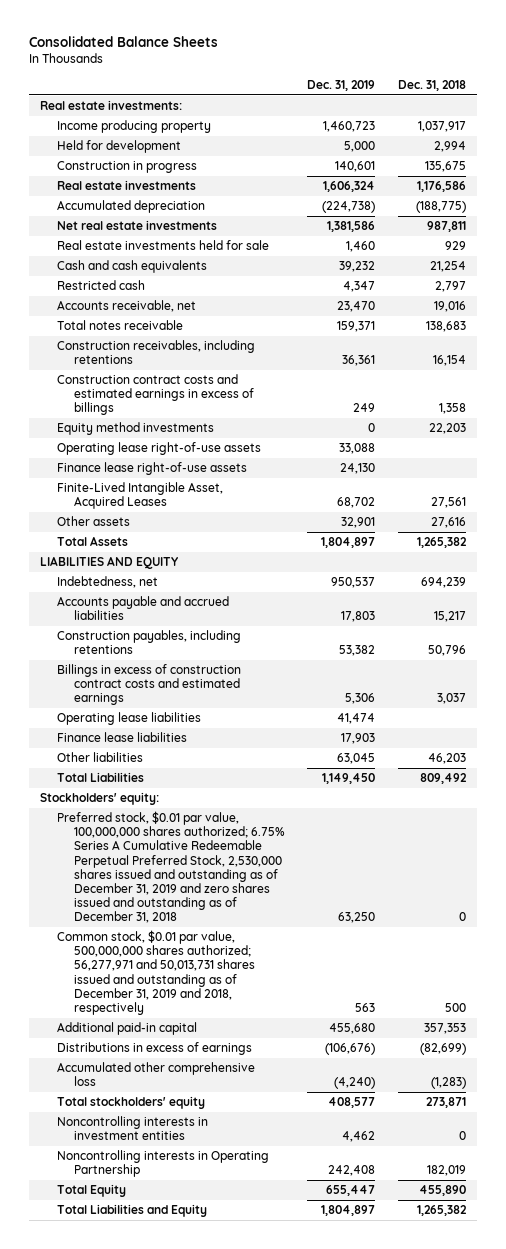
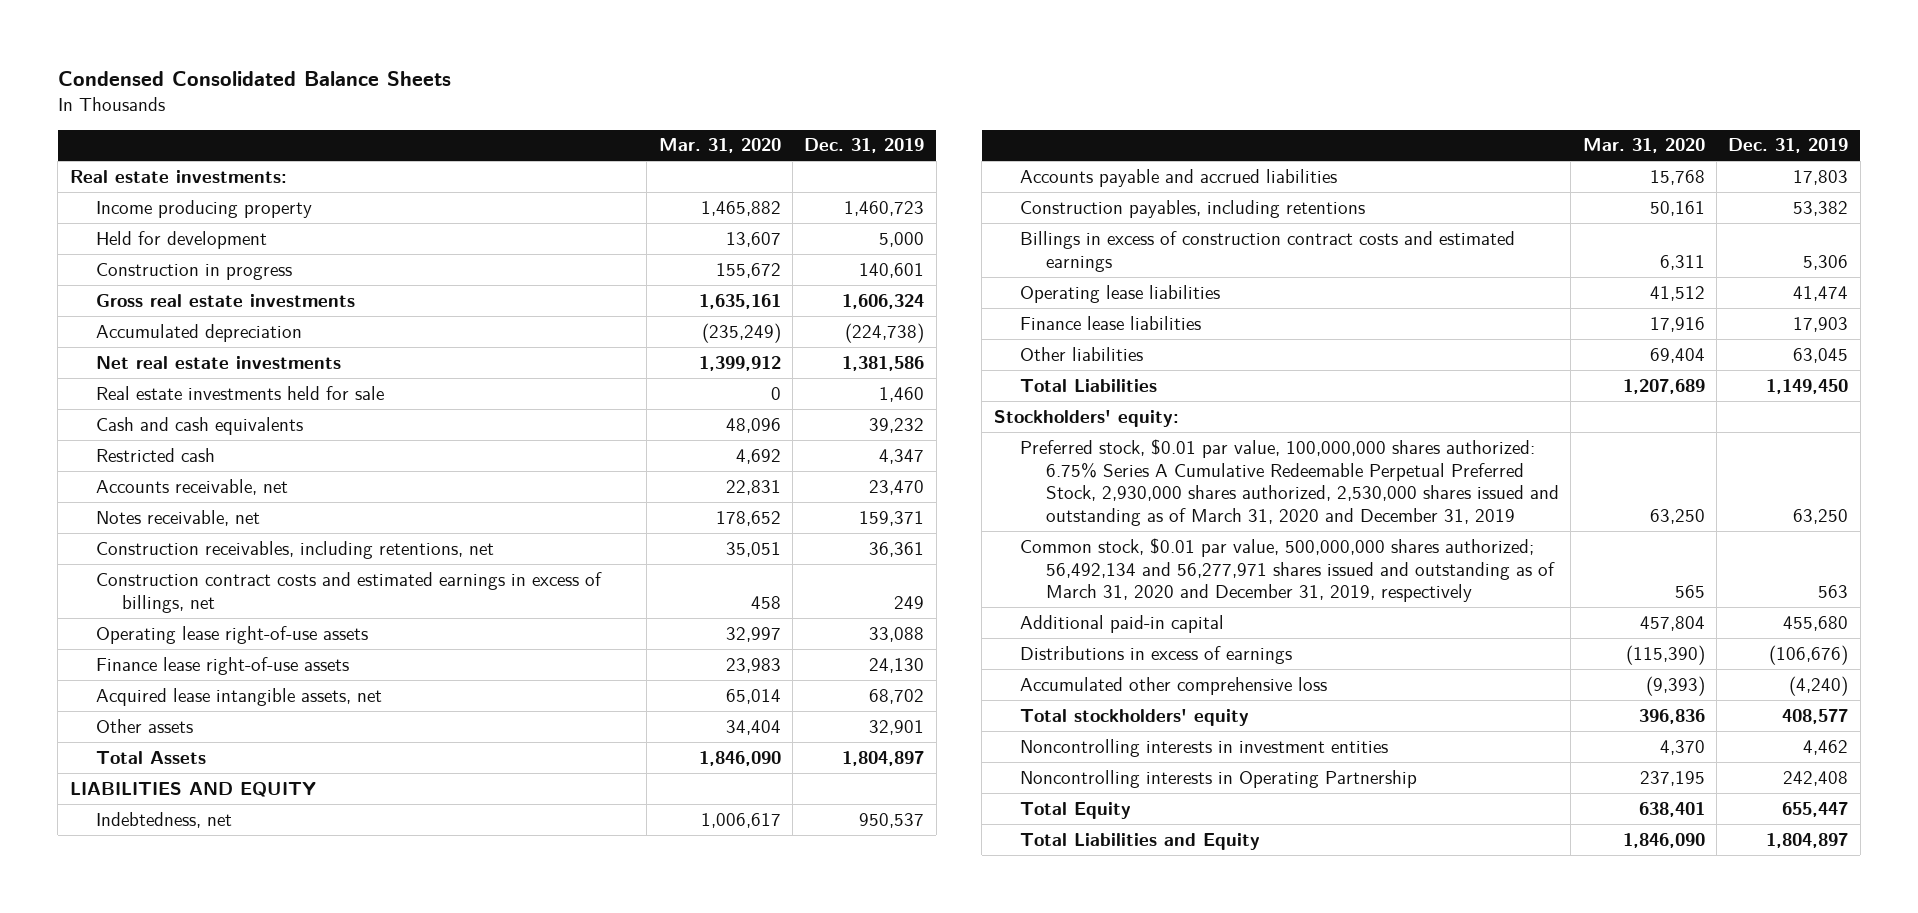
- Consolidated Balance Sheets
+ Condensed Consolidated Balance Sheets
- | Dec. 31, 2019 | Dec. 31, 2018
+ | Mar. 31, 2020 | Dec. 31, 2019
- Real estate investments | 1,606,324 | 1,176,586
+ Gross real estate investments | 1,635,161 | 1,606,324
- Total notes receivable | 159,371 | 138,683
- Construction receivables, including retentions | 36,361 | 16,154
- Construction contract costs and estimated earnings in excess of billings | 249 | 1,358
- Equity method investments | 0 | 22,203
+ Notes receivable, net | 178,652 | 159,371
+ Construction receivables, including retentions, net | 35,051 | 36,361
+ Construction contract costs and estimated earnings in excess of billings, net | 458 | 249
- Finite-Lived Intangible Asset, Acquired Leases | 68,702 | 27,561
+ Acquired lease intangible assets, net | 65,014 | 68,702
- Preferred stock, $0.01 par value, 100,000,000 shares authorized; 6.75% Series A Cumulative Redeemable Perpetual Preferred Stock, 2,530,000 shares issued and outstanding as of December 31, 2019 and zero shares issued and outstanding as of December 31, 2018 | 63,250 | 0
- Common stock, $0.01 par value, 500,000,000 shares authorized; 56,277,971 and 50,013,731 shares issued and outstanding as of December 31, 2019 and 2018, respectively | 563 | 500
+ Preferred stock, $0.01 par value, 100,000,000 shares authorized: 6.75% Series A Cumulative Redeemable Perpetual Preferred Stock, 2,930,000 shares authorized, 2,530,000 shares issued and outstanding as of March 31, 2020 and December 31, 2019 | 63,250 | 63,250
+ Common stock, $0.01 par value, 500,000,000 shares authorized; 56,492,134 and 56,277,971 shares issued and outstanding as of March 31, 2020 and December 31, 2019, respectively | 565 | 563

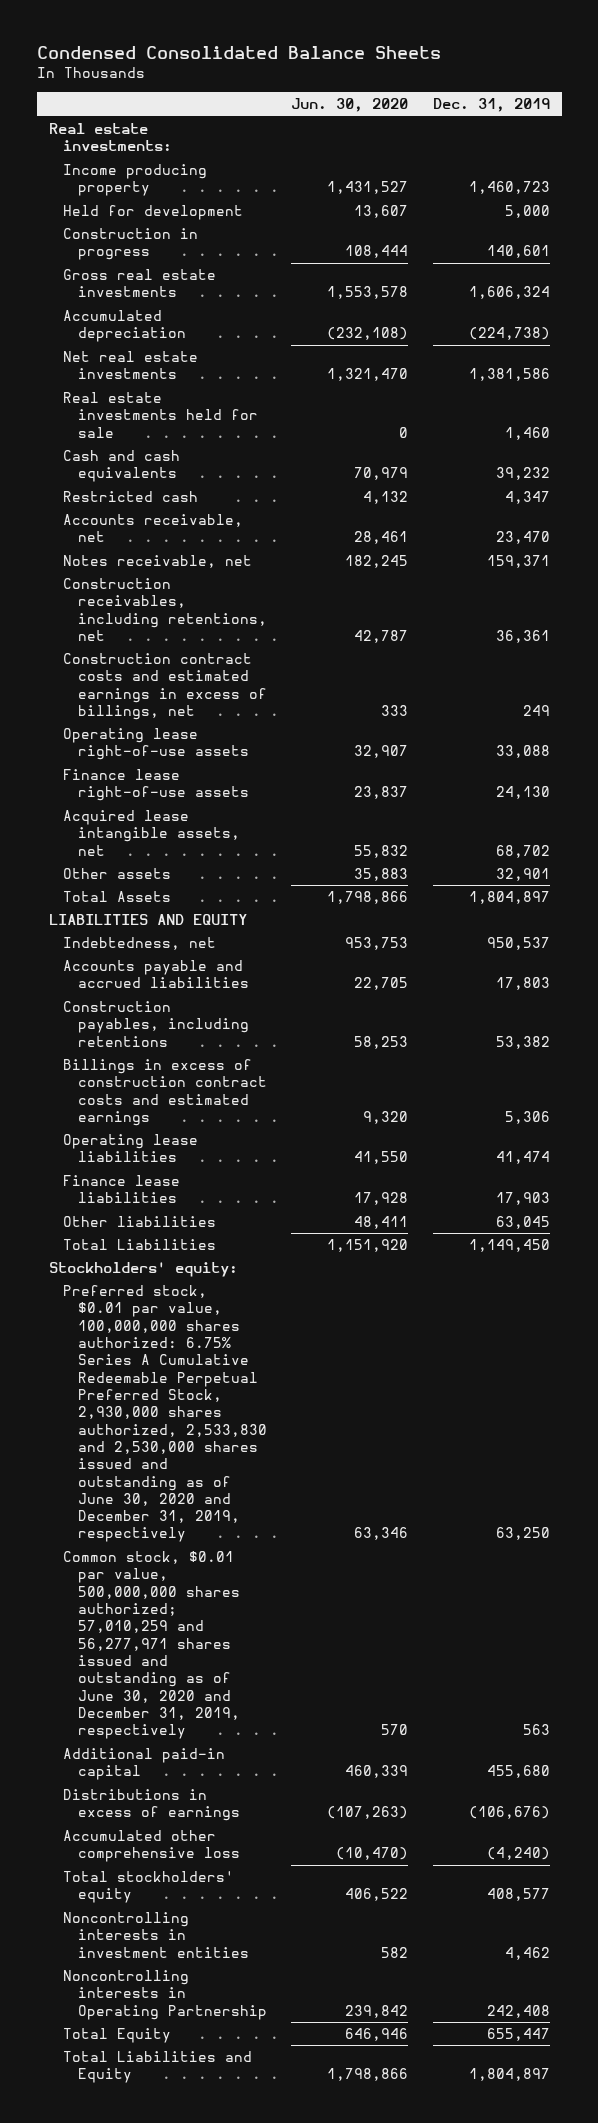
- | Mar. 31, 2020 | Dec. 31, 2019
+ | Jun. 30, 2020 | Dec. 31, 2019
- Preferred stock, $0.01 par value, 100,000,000 shares authorized: 6.75% Series A Cumulative Redeemable Perpetual Preferred Stock, 2,930,000 shares authorized, 2,530,000 shares issued and outstanding as of March 31, 2020 and December 31, 2019 | 63,250 | 63,250
- Common stock, $0.01 par value, 500,000,000 shares authorized; 56,492,134 and 56,277,971 shares issued and outstanding as of March 31, 2020 and December 31, 2019, respectively | 565 | 563
+ Preferred stock, $0.01 par value, 100,000,000 shares authorized: 6.75% Series A Cumulative Redeemable Perpetual Preferred Stock, 2,930,000 shares authorized, 2,533,830 and 2,530,000 shares issued and outstanding as of June 30, 2020 and December 31, 2019, respectively | 63,346 | 63,250
+ Common stock, $0.01 par value, 500,000,000 shares authorized; 57,010,259 and 56,277,971 shares issued and outstanding as of June 30, 2020 and December 31, 2019, respectively | 570 | 563

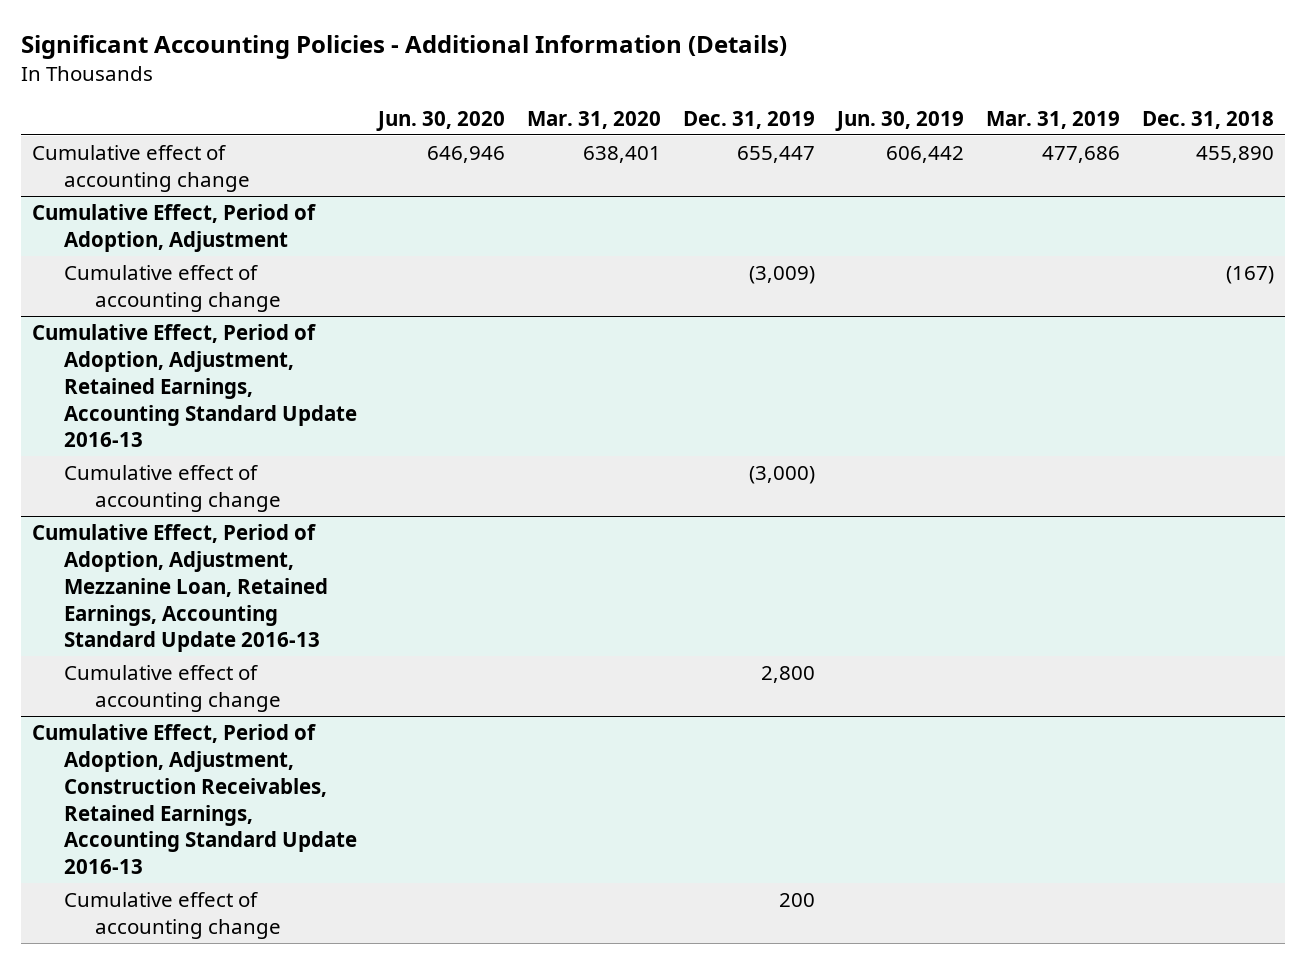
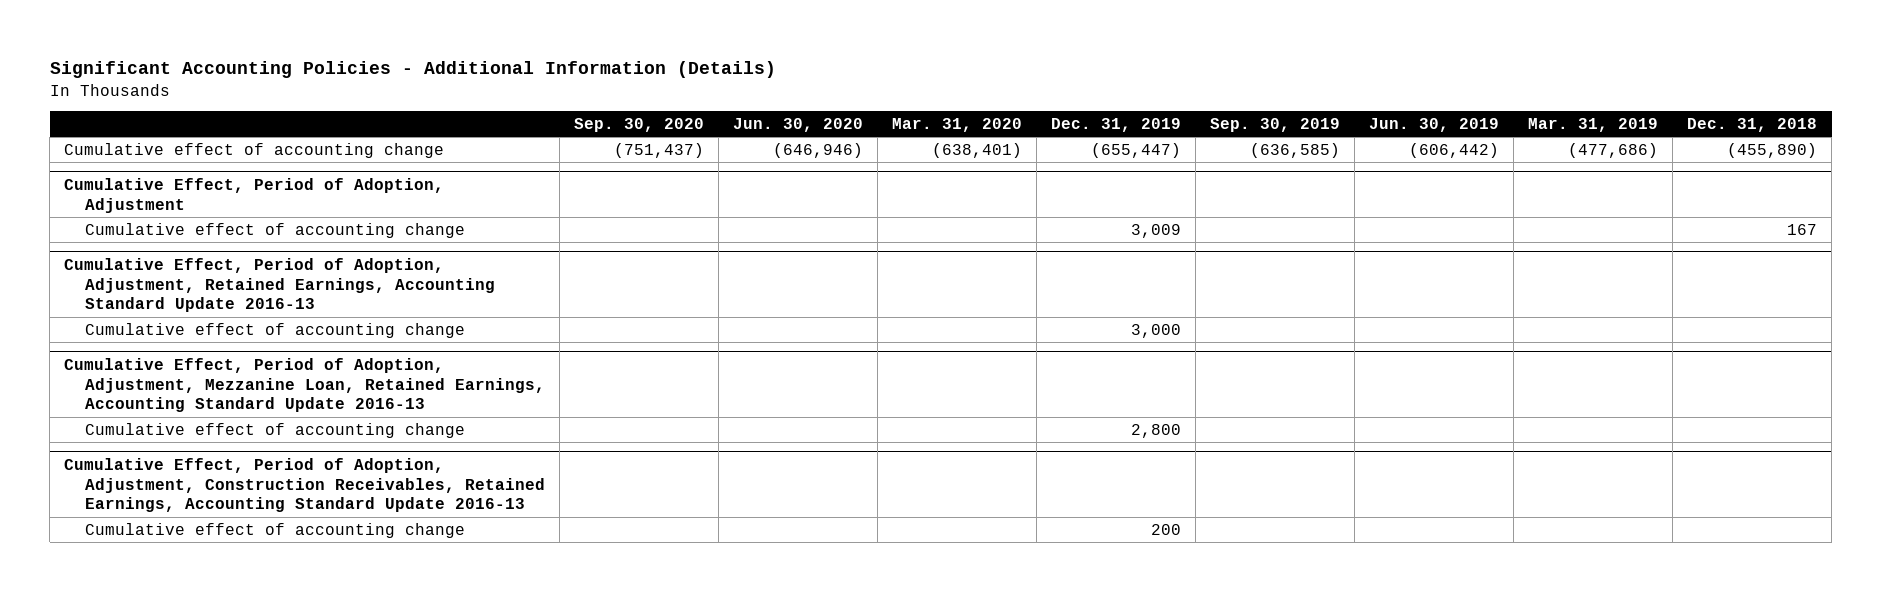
- | Jun. 30, 2020 | Mar. 31, 2020 | Dec. 31, 2019 | Jun. 30, 2019 | Mar. 31, 2019 | Dec. 31, 2018
+ | Sep. 30, 2020 | Jun. 30, 2020 | Mar. 31, 2020 | Dec. 31, 2019 | Sep. 30, 2019 | Jun. 30, 2019 | Mar. 31, 2019 | Dec. 31, 2018
- Cumulative effect of accounting change | 646,946 | 638,401 | 655,447 | 606,442 | 477,686 | 455,890
+ Cumulative effect of accounting change | (751,437) | (646,946) | (638,401) | (655,447) | (636,585) | (606,442) | (477,686) | (455,890)
@ Cumulative Effect, Period of Adoption, Adjustment
- Cumulative effect of accounting change | | | (3,009) | | | (167)
+ Cumulative effect of accounting change | | | | 3,009 | | | | 167
@ Cumulative Effect, Period of Adoption, Adjustment, Retained Earnings, Accounting Standard Update 2016-13
- Cumulative effect of accounting change | | | (3,000) | | |
+ Cumulative effect of accounting change | | | | 3,000 | | | |

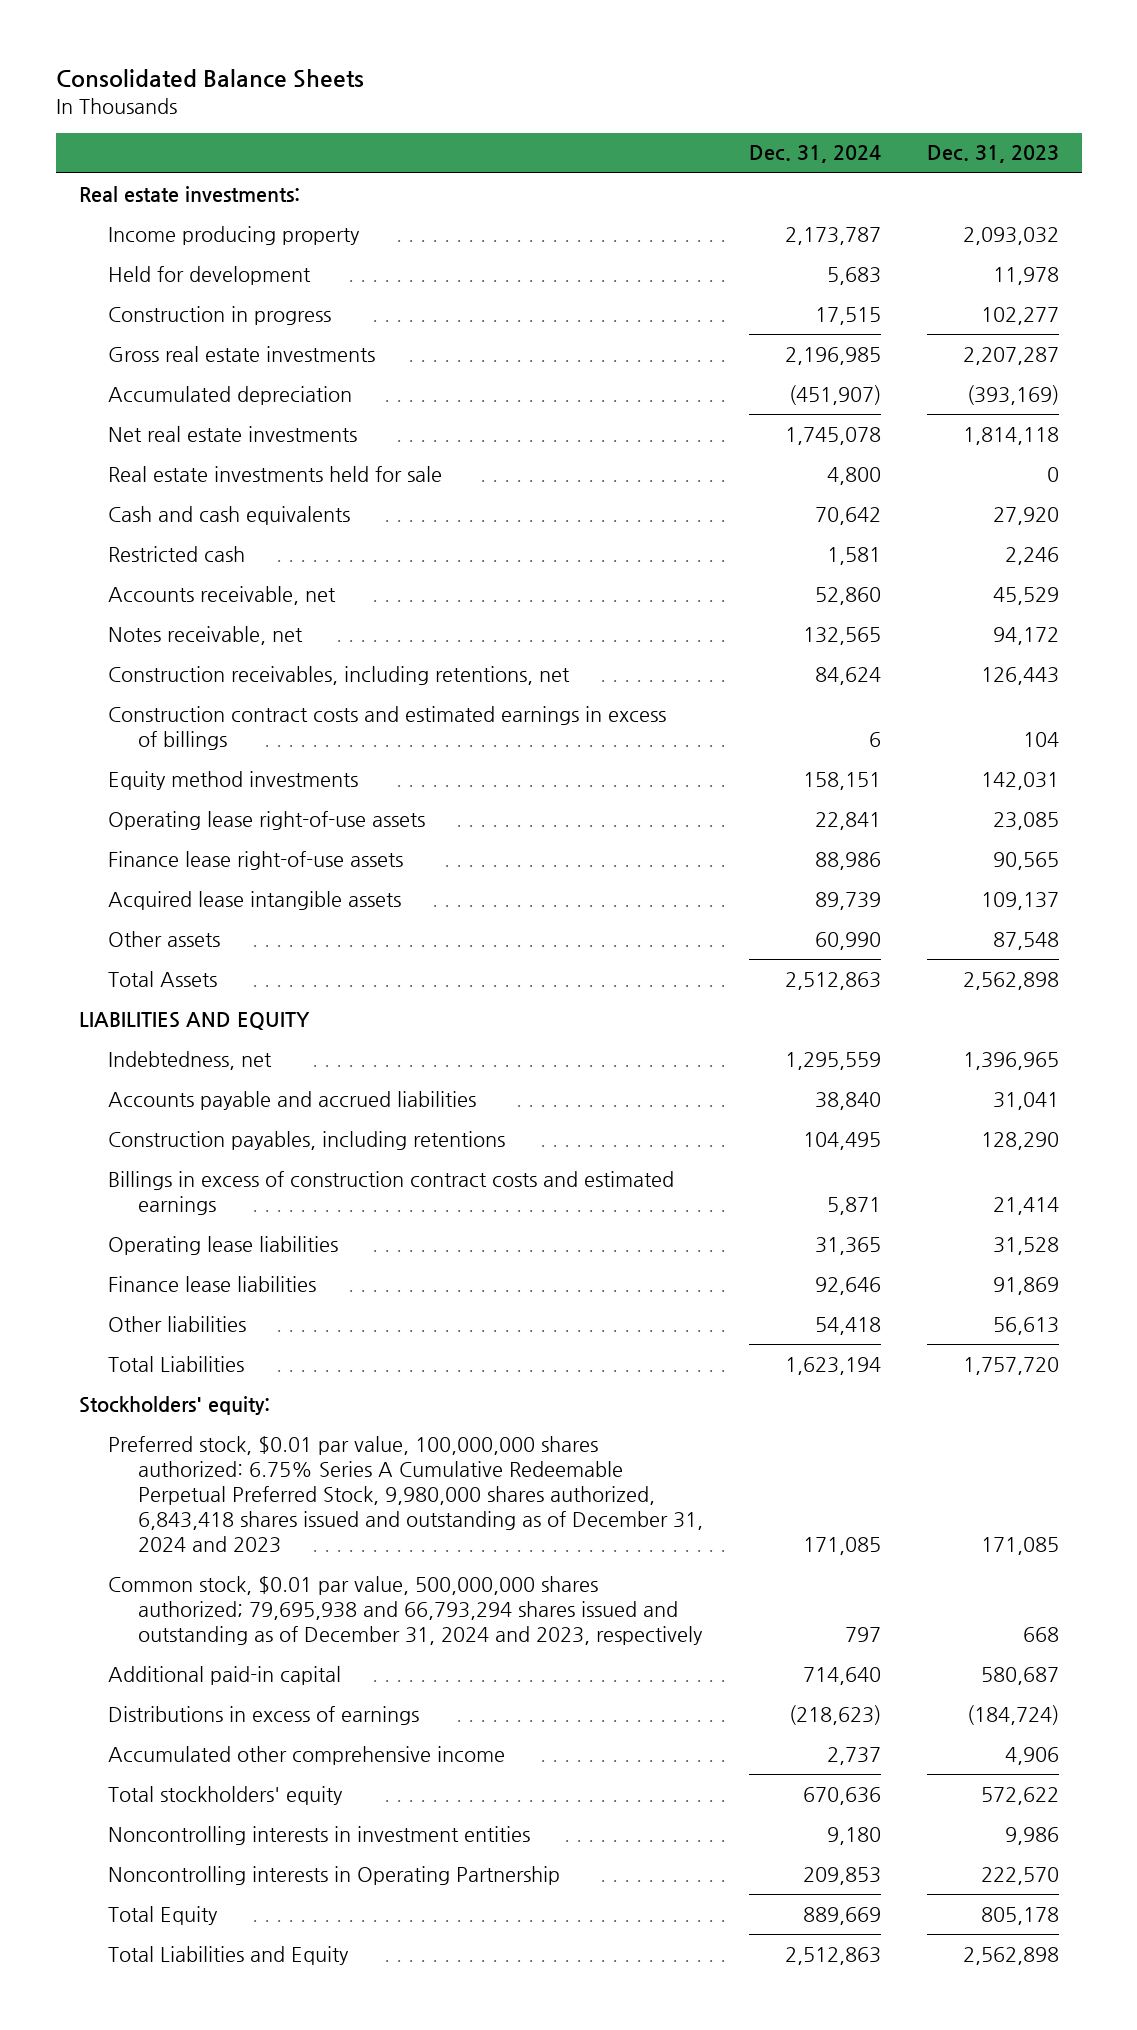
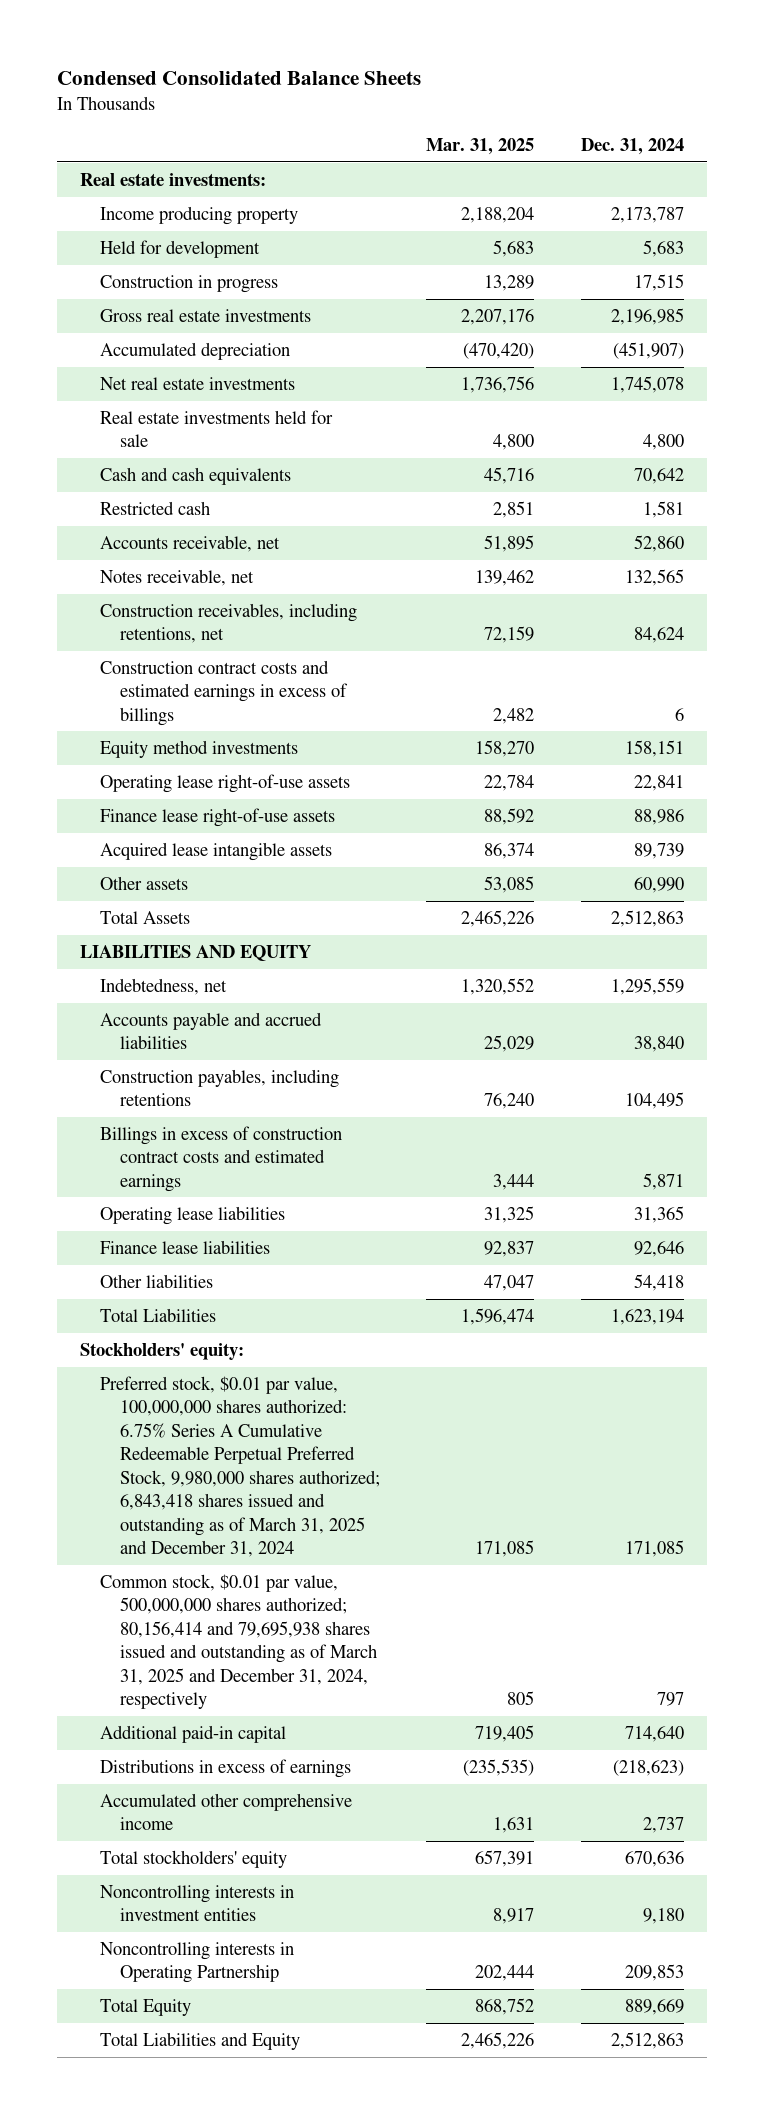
- Consolidated Balance Sheets
+ Condensed Consolidated Balance Sheets
- | Dec. 31, 2024 | Dec. 31, 2023
+ | Mar. 31, 2025 | Dec. 31, 2024
- Preferred stock, $0.01 par value, 100,000,000 shares authorized: 6.75% Series A Cumulative Redeemable Perpetual Preferred Stock, 9,980,000 shares authorized, 6,843,418 shares issued and outstanding as of December 31, 2024 and 2023 | 171,085 | 171,085
- Common stock, $0.01 par value, 500,000,000 shares authorized; 79,695,938 and 66,793,294 shares issued and outstanding as of December 31, 2024 and 2023, respectively | 797 | 668
+ Preferred stock, $0.01 par value, 100,000,000 shares authorized: 6.75% Series A Cumulative Redeemable Perpetual Preferred Stock, 9,980,000 shares authorized; 6,843,418 shares issued and outstanding as of March 31, 2025 and December 31, 2024 | 171,085 | 171,085
+ Common stock, $0.01 par value, 500,000,000 shares authorized; 80,156,414 and 79,695,938 shares issued and outstanding as of March 31, 2025 and December 31, 2024, respectively | 805 | 797

